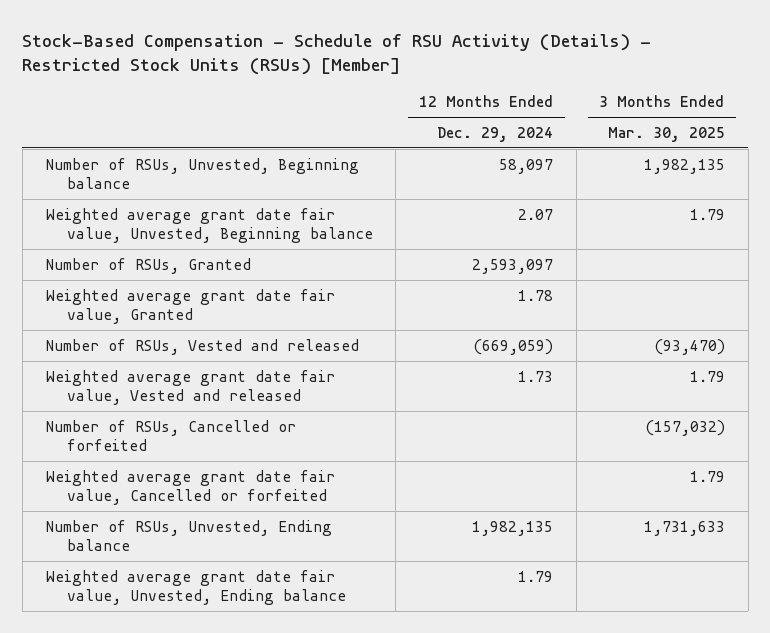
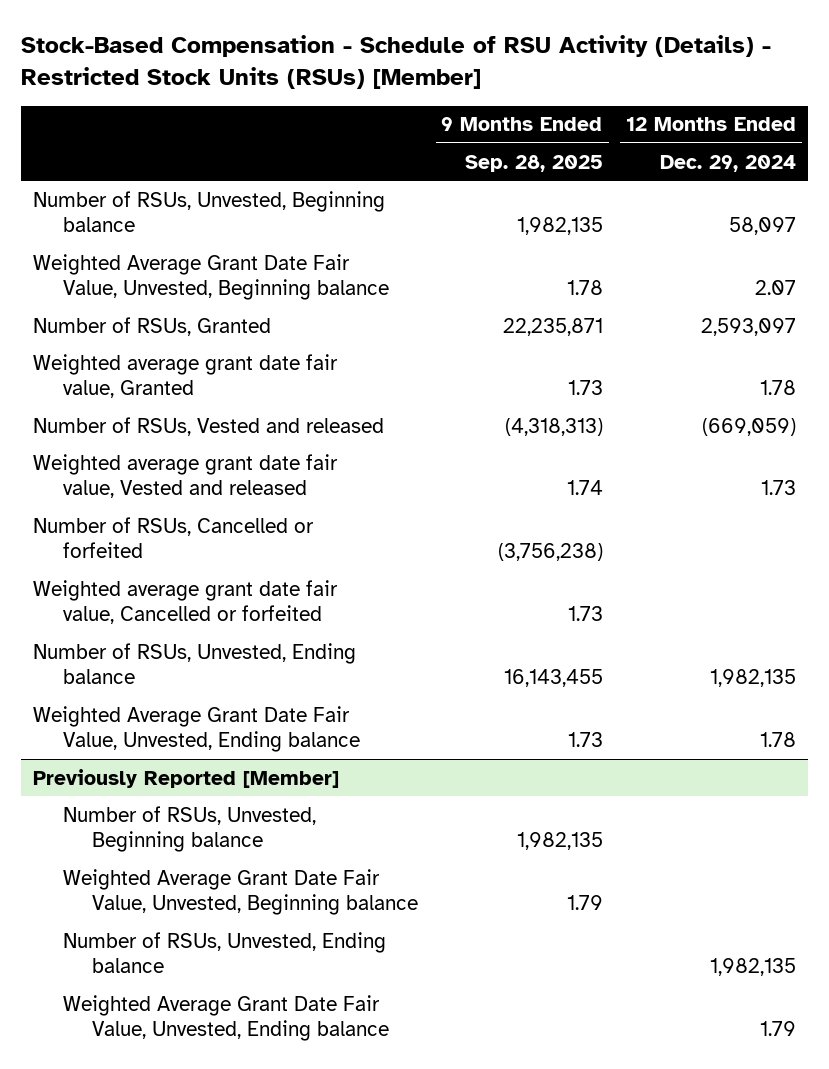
- | 12 Months Ended Dec. 29, 2024 | 3 Months Ended Mar. 30, 2025
+ | 9 Months Ended Sep. 28, 2025 | 12 Months Ended Dec. 29, 2024
- Weighted average grant date fair value, Unvested, Beginning balance | 2.07 | 1.79
+ Weighted Average Grant Date Fair Value, Unvested, Beginning balance | 1.78 | 2.07
- Weighted average grant date fair value, Unvested, Ending balance | 1.79 |
+ Weighted Average Grant Date Fair Value, Unvested, Ending balance | 1.73 | 1.78
+ Previously Reported [Member]
+ Number of RSUs, Unvested, Beginning balance | 1,982,135 |
+ Weighted Average Grant Date Fair Value, Unvested, Beginning balance | 1.79 |
+ Number of RSUs, Unvested, Ending balance | | 1,982,135
+ Weighted Average Grant Date Fair Value, Unvested, Ending balance | | 1.79

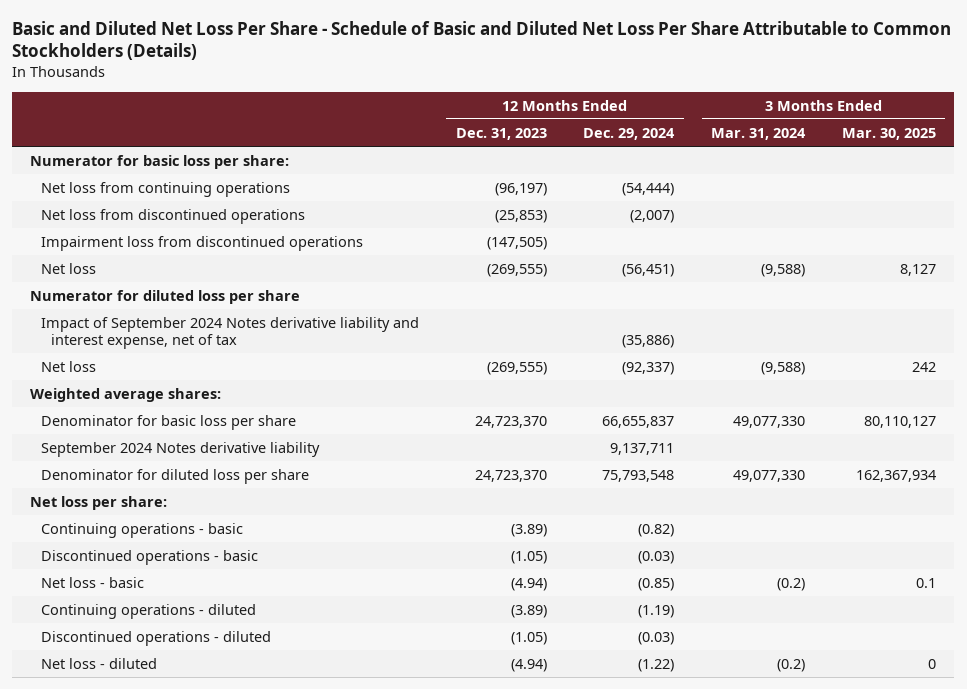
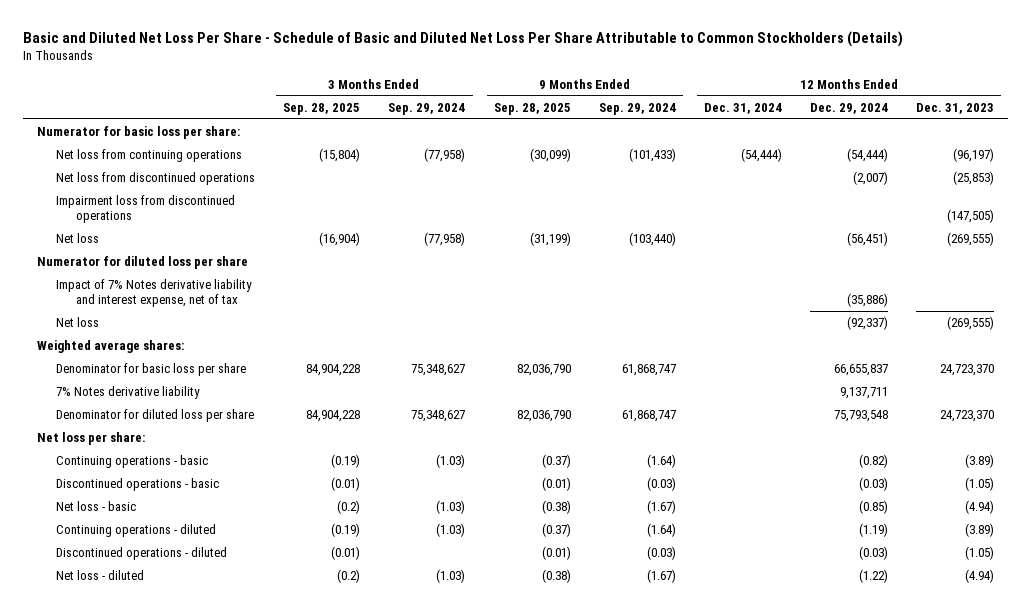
- | 12 Months Ended Dec. 31, 2023 | 12 Months Ended Dec. 29, 2024 | 3 Months Ended Mar. 31, 2024 | 3 Months Ended Mar. 30, 2025
+ | 3 Months Ended Sep. 28, 2025 | 3 Months Ended Sep. 29, 2024 | 9 Months Ended Sep. 28, 2025 | 9 Months Ended Sep. 29, 2024 | 12 Months Ended Dec. 31, 2024 | 12 Months Ended Dec. 29, 2024 | 12 Months Ended Dec. 31, 2023
- Impact of September 2024 Notes derivative liability and interest expense, net of tax | | (35,886) | |
+ Impact of 7% Notes derivative liability and interest expense, net of tax | | | | | | (35,886) |
- September 2024 Notes derivative liability | | 9,137,711 | |
+ 7% Notes derivative liability | | | | | | 9,137,711 |

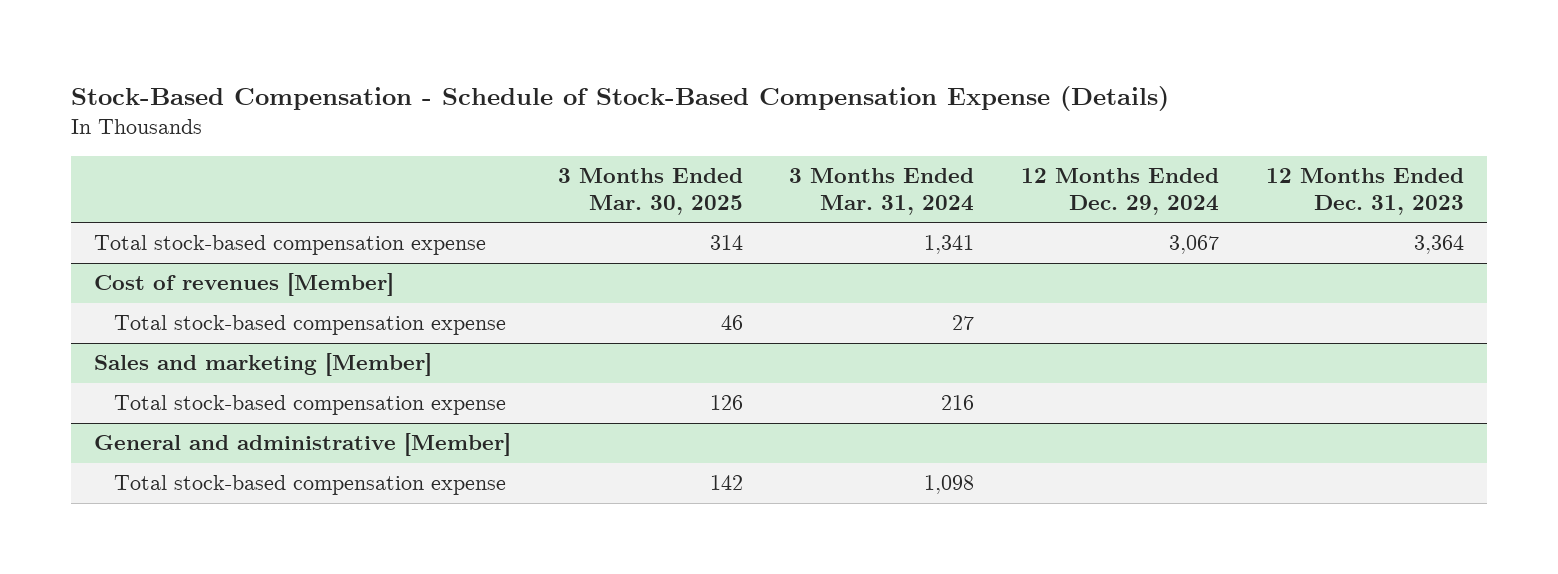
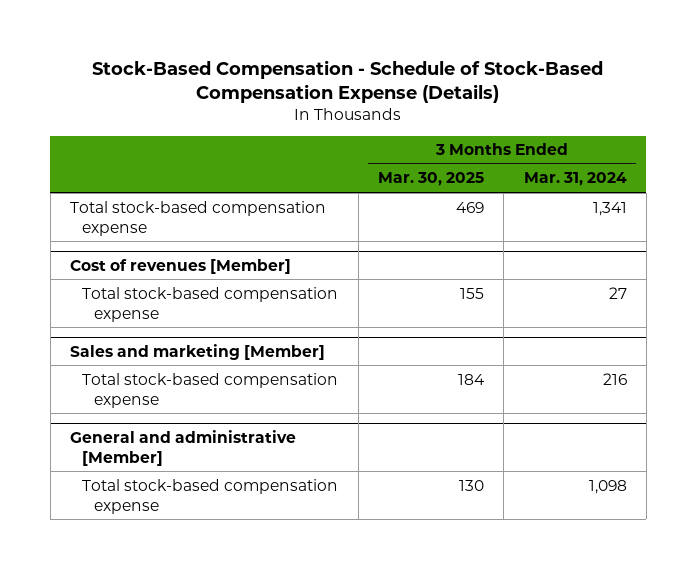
- | 3 Months Ended Mar. 30, 2025 | 3 Months Ended Mar. 31, 2024 | 12 Months Ended Dec. 29, 2024 | 12 Months Ended Dec. 31, 2023
+ | 3 Months Ended Mar. 30, 2025 | 3 Months Ended Mar. 31, 2024
- Total stock-based compensation expense | 314 | 1,341 | 3,067 | 3,364
+ Total stock-based compensation expense | 469 | 1,341
@ Cost of revenues [Member]
- Total stock-based compensation expense | 46 | 27 | |
+ Total stock-based compensation expense | 155 | 27
@ Sales and marketing [Member]
- Total stock-based compensation expense | 126 | 216 | |
+ Total stock-based compensation expense | 184 | 216
@ General and administrative [Member]
- Total stock-based compensation expense | 142 | 1,098 | |
+ Total stock-based compensation expense | 130 | 1,098

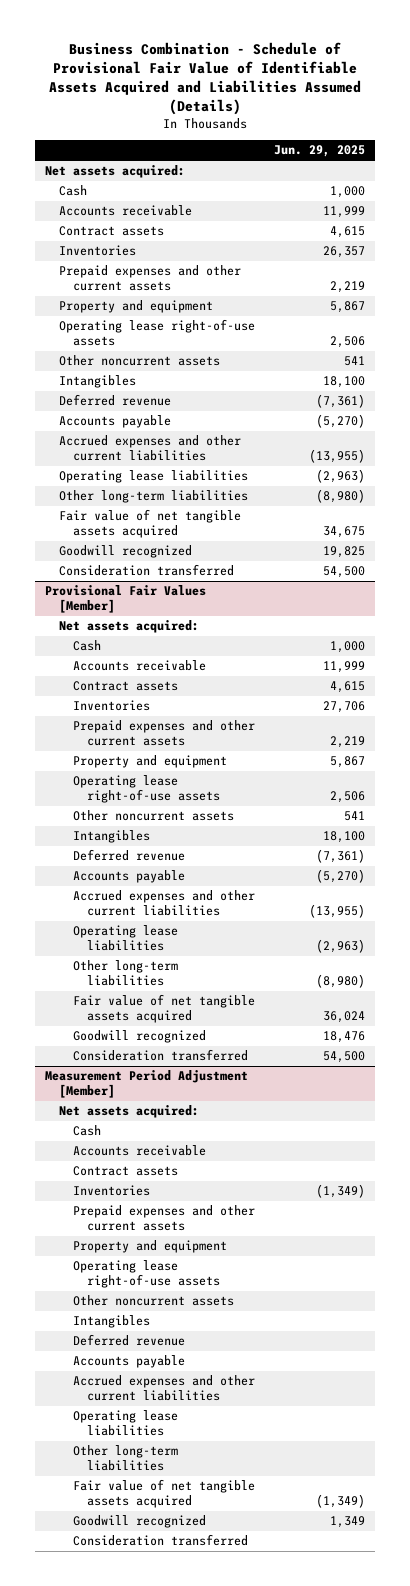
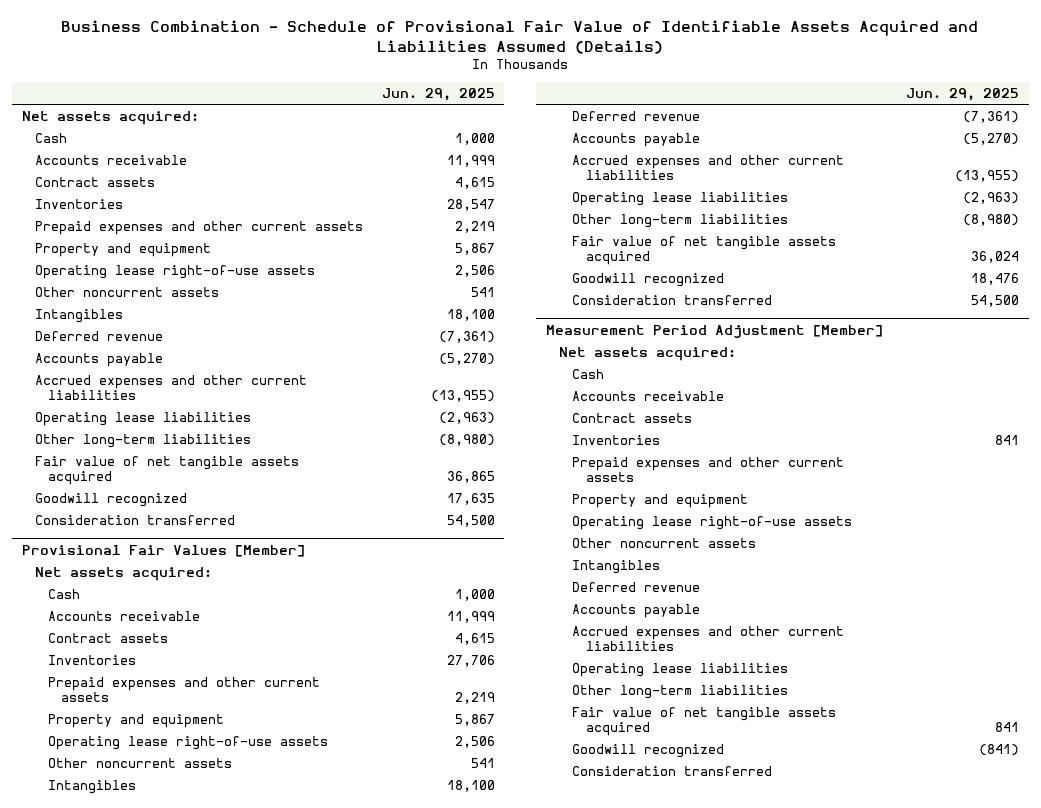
- Inventories | 26,357
+ Inventories | 28,547
- Fair value of net tangible assets acquired | 34,675
- Goodwill recognized | 19,825
+ Fair value of net tangible assets acquired | 36,865
+ Goodwill recognized | 17,635
@ Measurement Period Adjustment [Member]
- Inventories | (1,349)
+ Inventories | 841
- Fair value of net tangible assets acquired | (1,349)
- Goodwill recognized | 1,349
+ Fair value of net tangible assets acquired | 841
+ Goodwill recognized | (841)

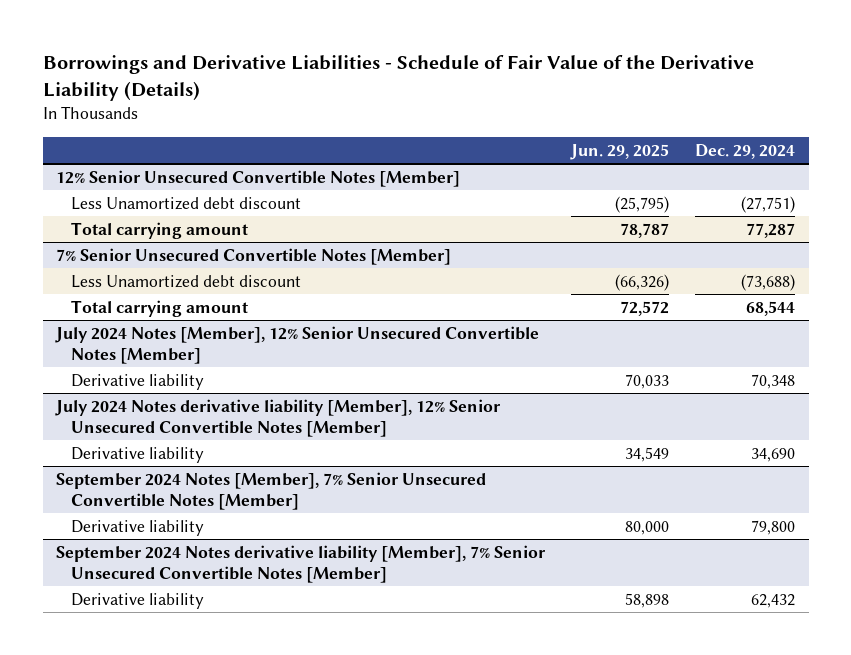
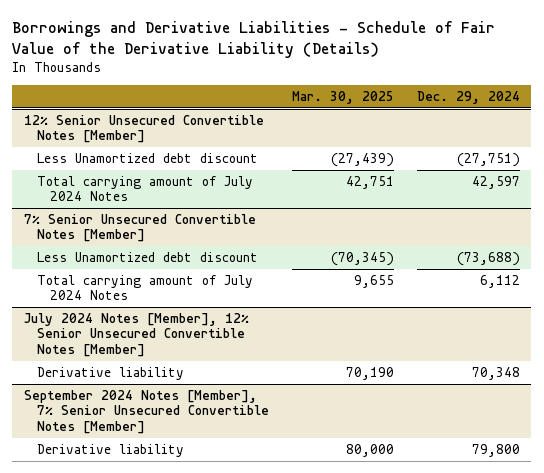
- | Jun. 29, 2025 | Dec. 29, 2024
+ | Mar. 30, 2025 | Dec. 29, 2024
@ 12% Senior Unsecured Convertible Notes [Member]
- Total carrying amount | 78,787 | 77,287
+ Total carrying amount of July 2024 Notes | 42,751 | 42,597
@ 7% Senior Unsecured Convertible Notes [Member]
- Total carrying amount | 72,572 | 68,544
+ Total carrying amount of July 2024 Notes | 9,655 | 6,112
- July 2024 Notes derivative liability [Member], 12% Senior Unsecured Convertible Notes [Member]
- Derivative liability | 34,549 | 34,690
- September 2024 Notes derivative liability [Member], 7% Senior Unsecured Convertible Notes [Member]
- Derivative liability | 58,898 | 62,432

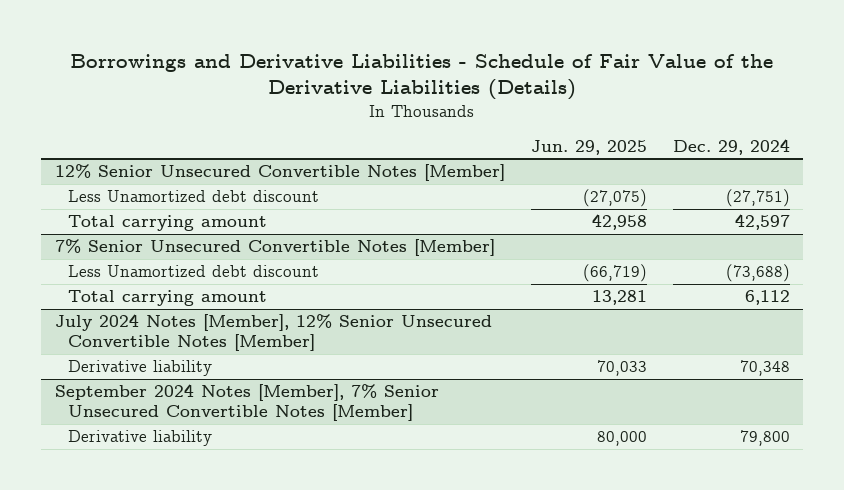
- Borrowings and Derivative Liabilities - Schedule of Fair Value of the Derivative Liability (Details)
+ Borrowings and Derivative Liabilities - Schedule of Fair Value of the Derivative Liabilities (Details)
- | Mar. 30, 2025 | Dec. 29, 2024
+ | Jun. 29, 2025 | Dec. 29, 2024
@ 12% Senior Unsecured Convertible Notes [Member]
- Total carrying amount of July 2024 Notes | 42,751 | 42,597
+ Total carrying amount | 42,958 | 42,597
@ 7% Senior Unsecured Convertible Notes [Member]
- Total carrying amount of July 2024 Notes | 9,655 | 6,112
+ Total carrying amount | 13,281 | 6,112

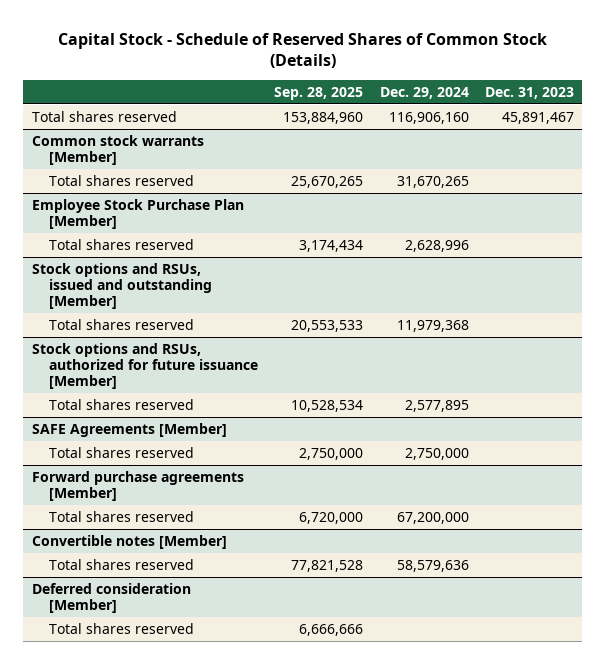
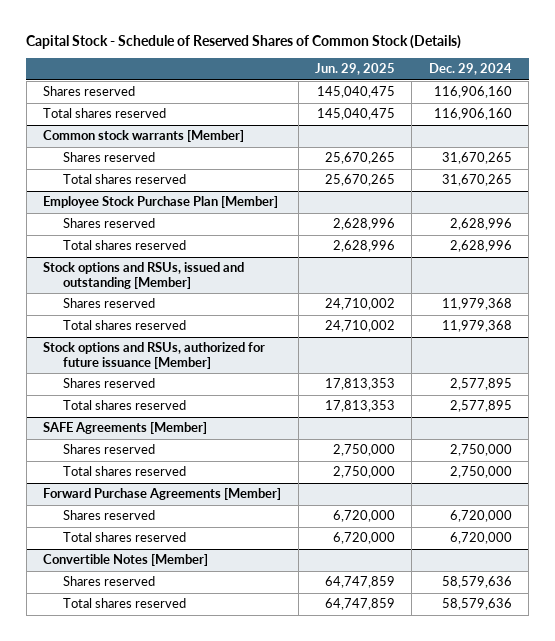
- | Sep. 28, 2025 | Dec. 29, 2024 | Dec. 31, 2023
+ | Jun. 29, 2025 | Dec. 29, 2024
+ Shares reserved | 145,040,475 | 116,906,160
@ Common stock warrants [Member]
+ Shares reserved | 25,670,265 | 31,670,265
@ Employee Stock Purchase Plan [Member]
+ Shares reserved | 2,628,996 | 2,628,996
@ Stock options and RSUs, issued and outstanding [Member]
+ Shares reserved | 24,710,002 | 11,979,368
@ Stock options and RSUs, authorized for future issuance [Member]
+ Shares reserved | 17,813,353 | 2,577,895
@ SAFE Agreements [Member]
+ Shares reserved | 2,750,000 | 2,750,000
- Forward purchase agreements [Member]
- Total shares reserved | 6,720,000 | 67,200,000 |
- Convertible notes [Member]
+ Forward Purchase Agreements [Member]
+ Shares reserved | 6,720,000 | 6,720,000
+ Total shares reserved | 6,720,000 | 6,720,000
+ Convertible Notes [Member]
+ Shares reserved | 64,747,859 | 58,579,636
- Deferred consideration [Member]
- Total shares reserved | 6,666,666 | |

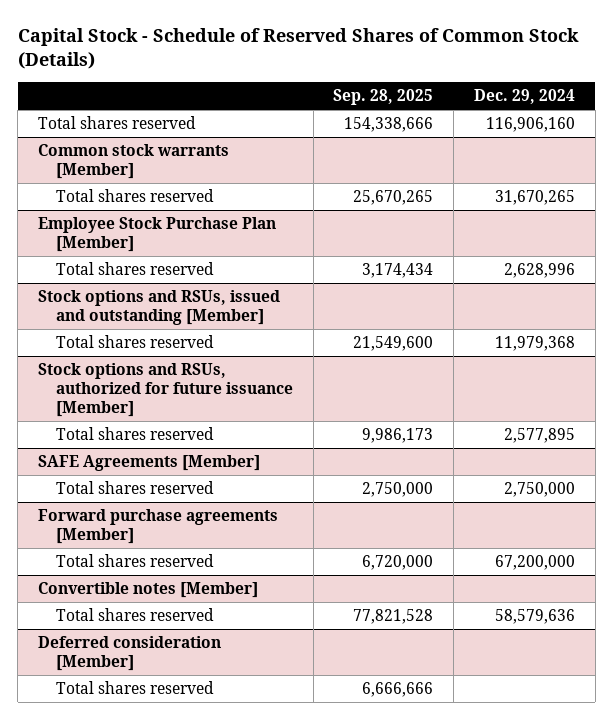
- | Jun. 29, 2025 | Dec. 29, 2024
+ | Sep. 28, 2025 | Dec. 29, 2024
- Shares reserved | 145,040,475 | 116,906,160
@ Common stock warrants [Member]
- Shares reserved | 25,670,265 | 31,670,265
@ Employee Stock Purchase Plan [Member]
- Shares reserved | 2,628,996 | 2,628,996
@ Stock options and RSUs, issued and outstanding [Member]
- Shares reserved | 24,710,002 | 11,979,368
@ Stock options and RSUs, authorized for future issuance [Member]
- Shares reserved | 17,813,353 | 2,577,895
@ SAFE Agreements [Member]
- Shares reserved | 2,750,000 | 2,750,000
- Forward Purchase Agreements [Member]
- Shares reserved | 6,720,000 | 6,720,000
- Total shares reserved | 6,720,000 | 6,720,000
- Convertible Notes [Member]
- Shares reserved | 64,747,859 | 58,579,636
+ Forward purchase agreements [Member]
+ Total shares reserved | 6,720,000 | 67,200,000
+ Convertible notes [Member]
+ Deferred consideration [Member]
+ Total shares reserved | 6,666,666 |

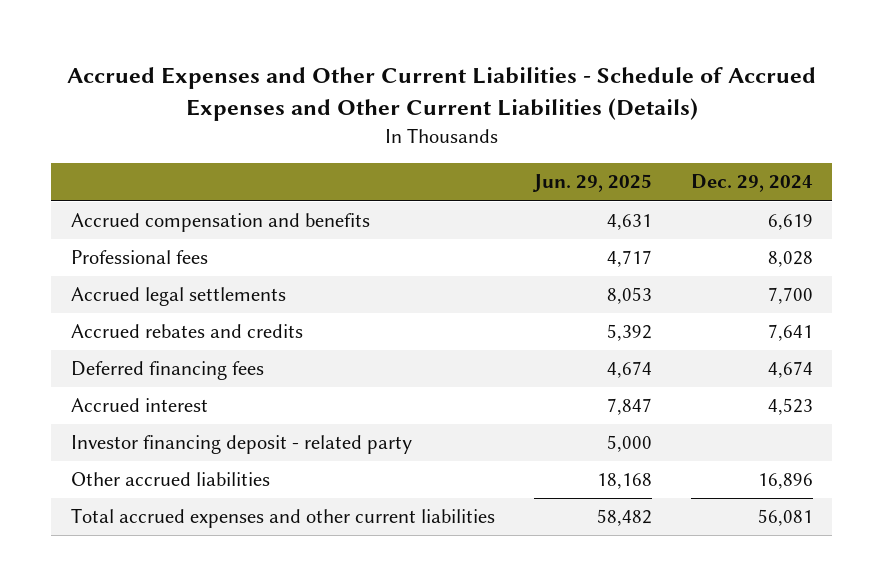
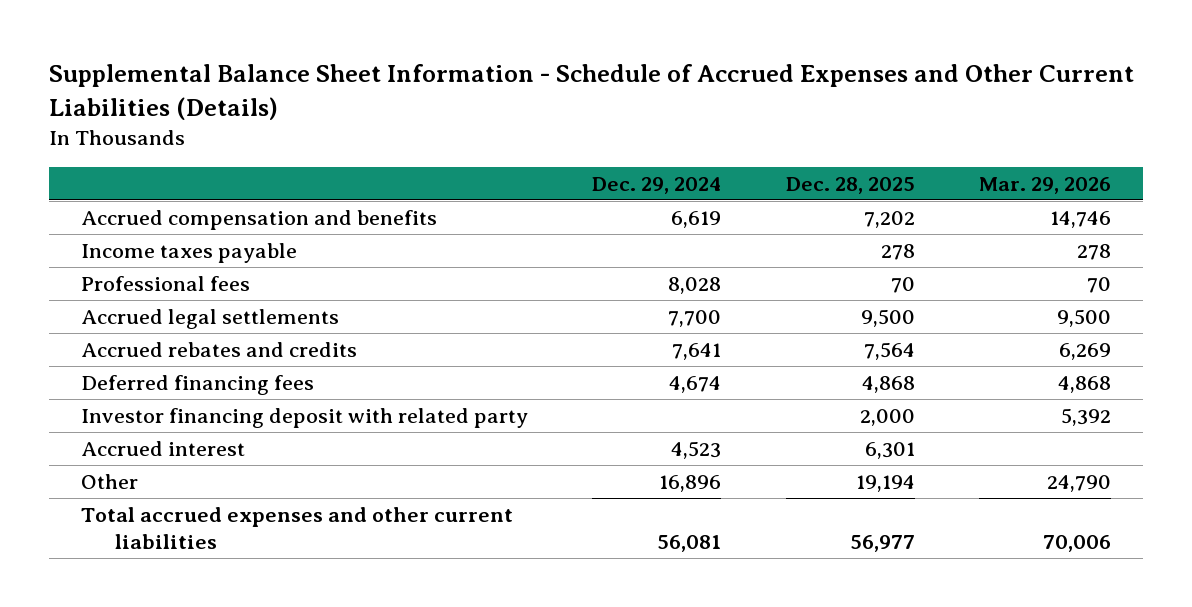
- Accrued Expenses and Other Current Liabilities - Schedule of Accrued Expenses and Other Current Liabilities (Details)
+ Supplemental Balance Sheet Information - Schedule of Accrued Expenses and Other Current Liabilities (Details)
- | Jun. 29, 2025 | Dec. 29, 2024
+ | Dec. 29, 2024 | Dec. 28, 2025 | Mar. 29, 2026
+ Income taxes payable | | 278 | 278
+ Investor financing deposit with related party | | 2,000 | 5,392
- Investor financing deposit - related party | 5,000 |
- Other accrued liabilities | 18,168 | 16,896
+ Other | 16,896 | 19,194 | 24,790

